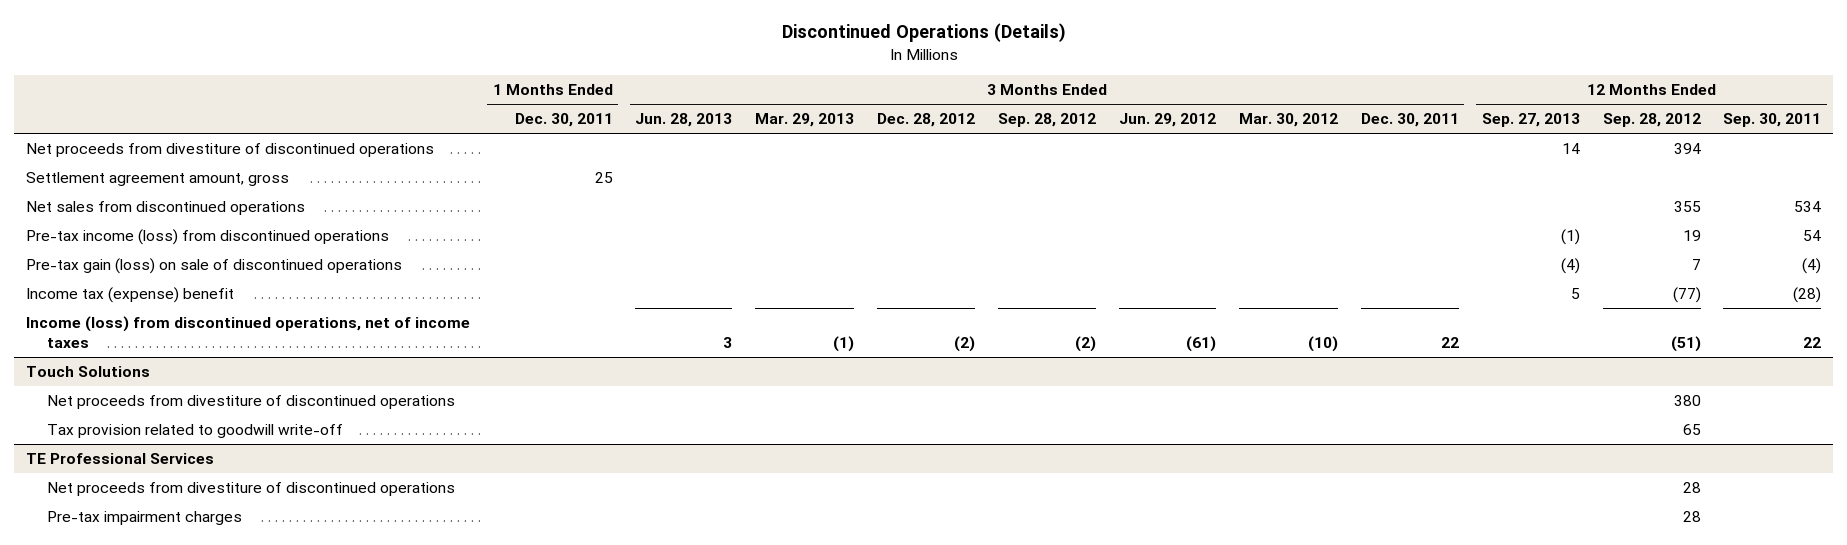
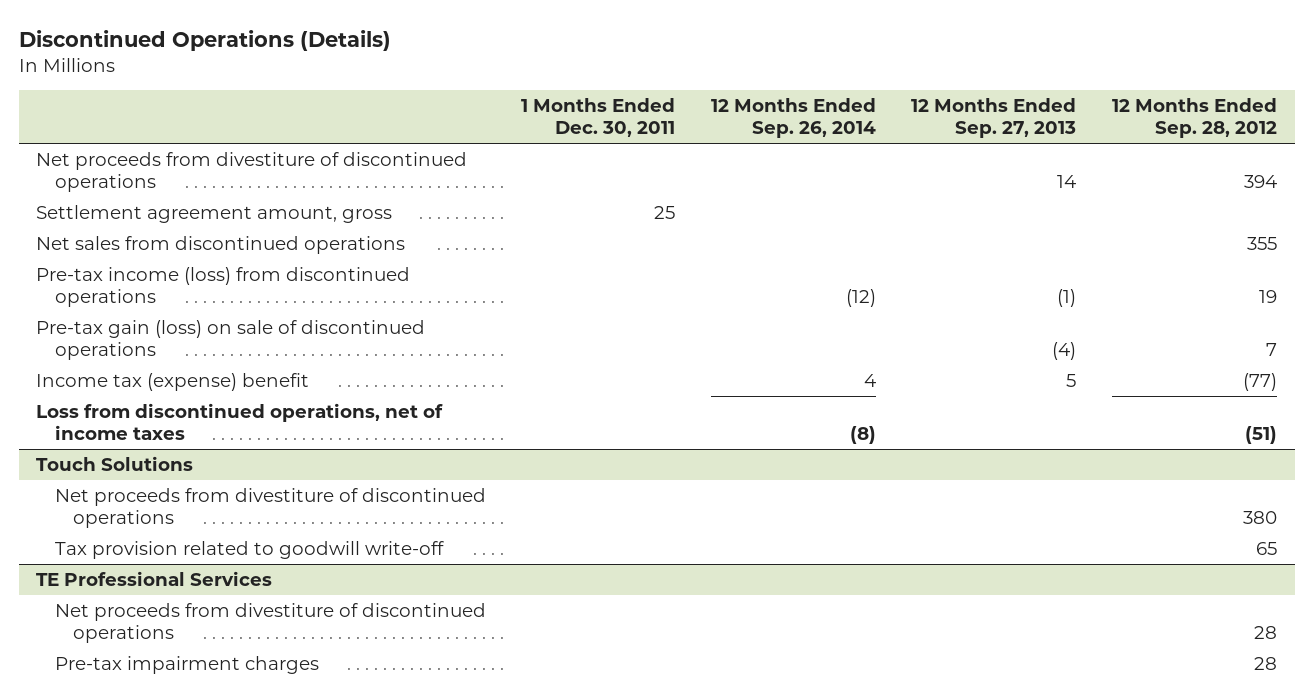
- | 1 Months Ended Dec. 30, 2011 | 3 Months Ended Jun. 28, 2013 | 3 Months Ended Mar. 29, 2013 | 3 Months Ended Dec. 28, 2012 | 3 Months Ended Sep. 28, 2012 | 3 Months Ended Jun. 29, 2012 | 3 Months Ended Mar. 30, 2012 | 3 Months Ended Dec. 30, 2011 | 12 Months Ended Sep. 27, 2013 | 12 Months Ended Sep. 28, 2012 | 12 Months Ended Sep. 30, 2011
+ | 1 Months Ended Dec. 30, 2011 | 12 Months Ended Sep. 26, 2014 | 12 Months Ended Sep. 27, 2013 | 12 Months Ended Sep. 28, 2012
- Income (loss) from discontinued operations, net of income taxes | | 3 | (1) | (2) | (2) | (61) | (10) | 22 | | (51) | 22
+ Loss from discontinued operations, net of income taxes | | (8) | | (51)

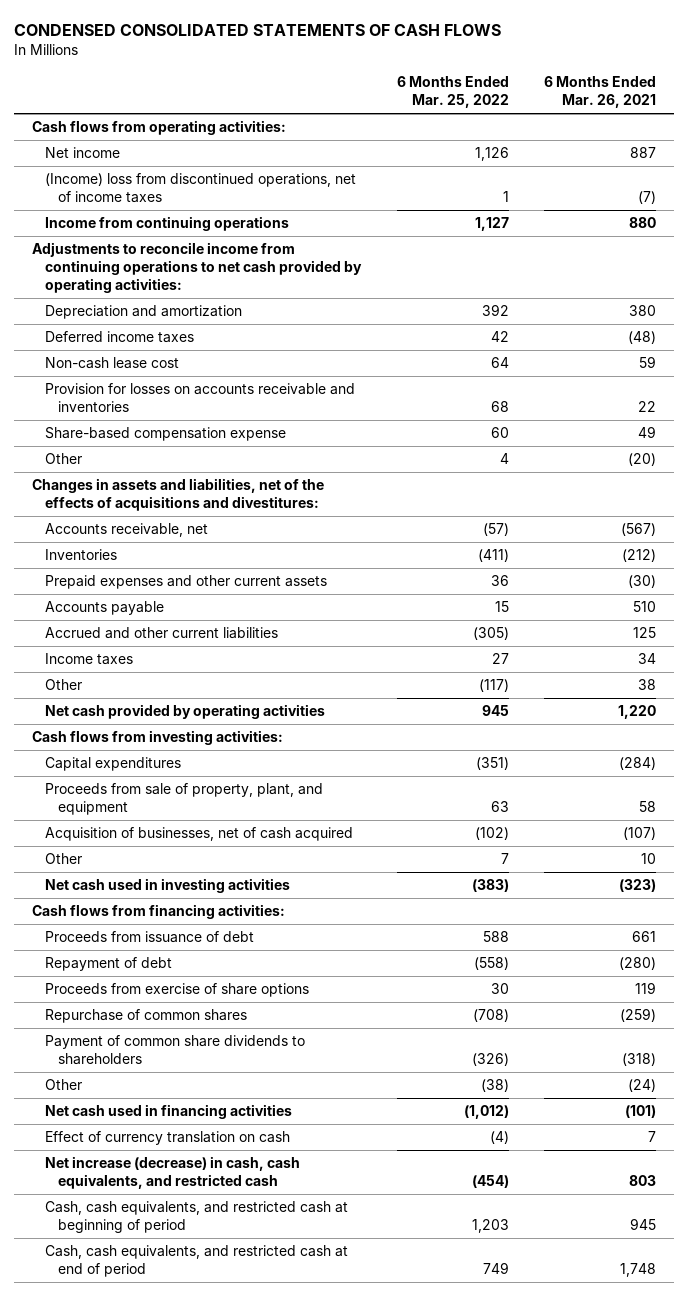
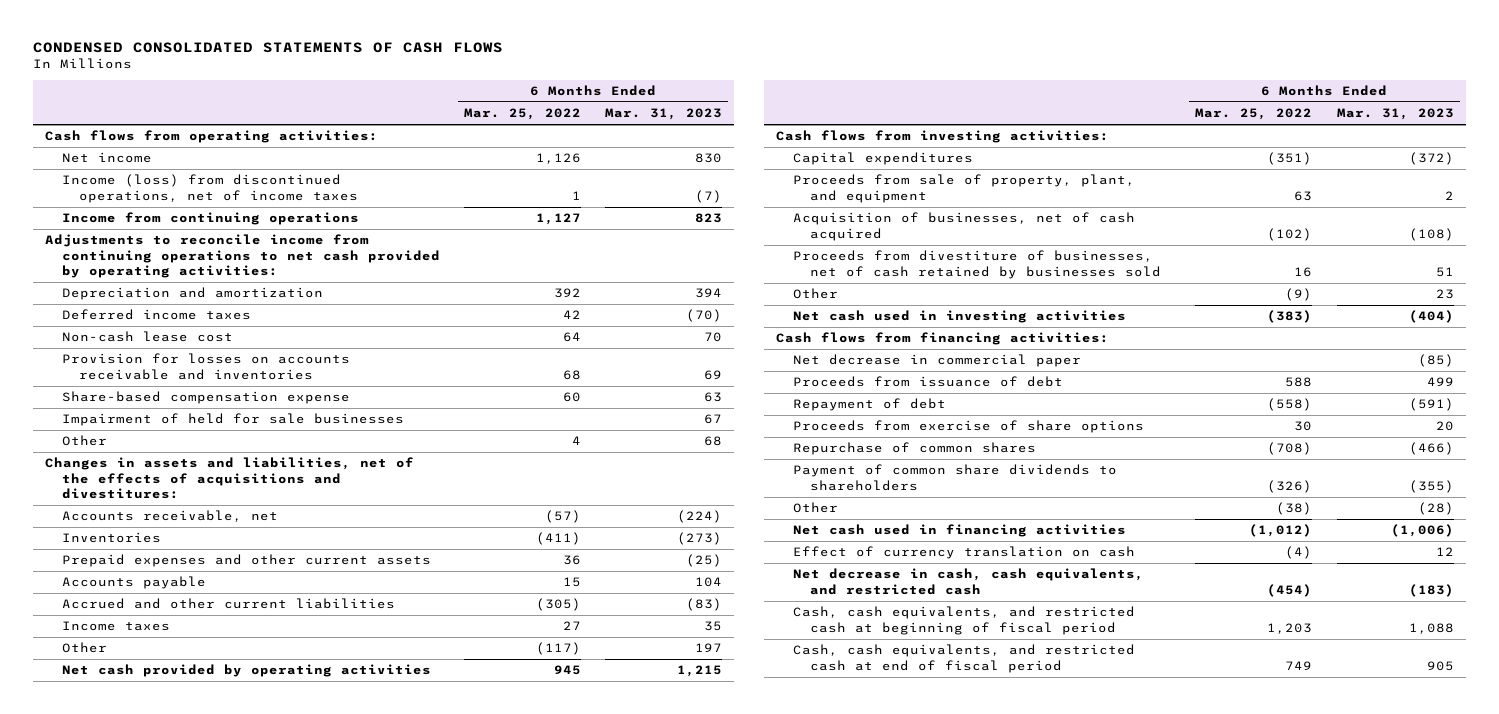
- | 6 Months Ended Mar. 25, 2022 | 6 Months Ended Mar. 26, 2021
+ | 6 Months Ended Mar. 25, 2022 | 6 Months Ended Mar. 31, 2023
- (Income) loss from discontinued operations, net of income taxes | 1 | (7)
+ Income (loss) from discontinued operations, net of income taxes | 1 | (7)
+ Impairment of held for sale businesses | | 67
- Other | 7 | 10
+ Proceeds from divestiture of businesses, net of cash retained by businesses sold | 16 | 51
+ Other | (9) | 23
+ Net decrease in commercial paper | | (85)
- Net increase (decrease) in cash, cash equivalents, and restricted cash | (454) | 803
- Cash, cash equivalents, and restricted cash at beginning of period | 1,203 | 945
- Cash, cash equivalents, and restricted cash at end of period | 749 | 1,748
+ Net decrease in cash, cash equivalents, and restricted cash | (454) | (183)
+ Cash, cash equivalents, and restricted cash at beginning of fiscal period | 1,203 | 1,088
+ Cash, cash equivalents, and restricted cash at end of fiscal period | 749 | 905

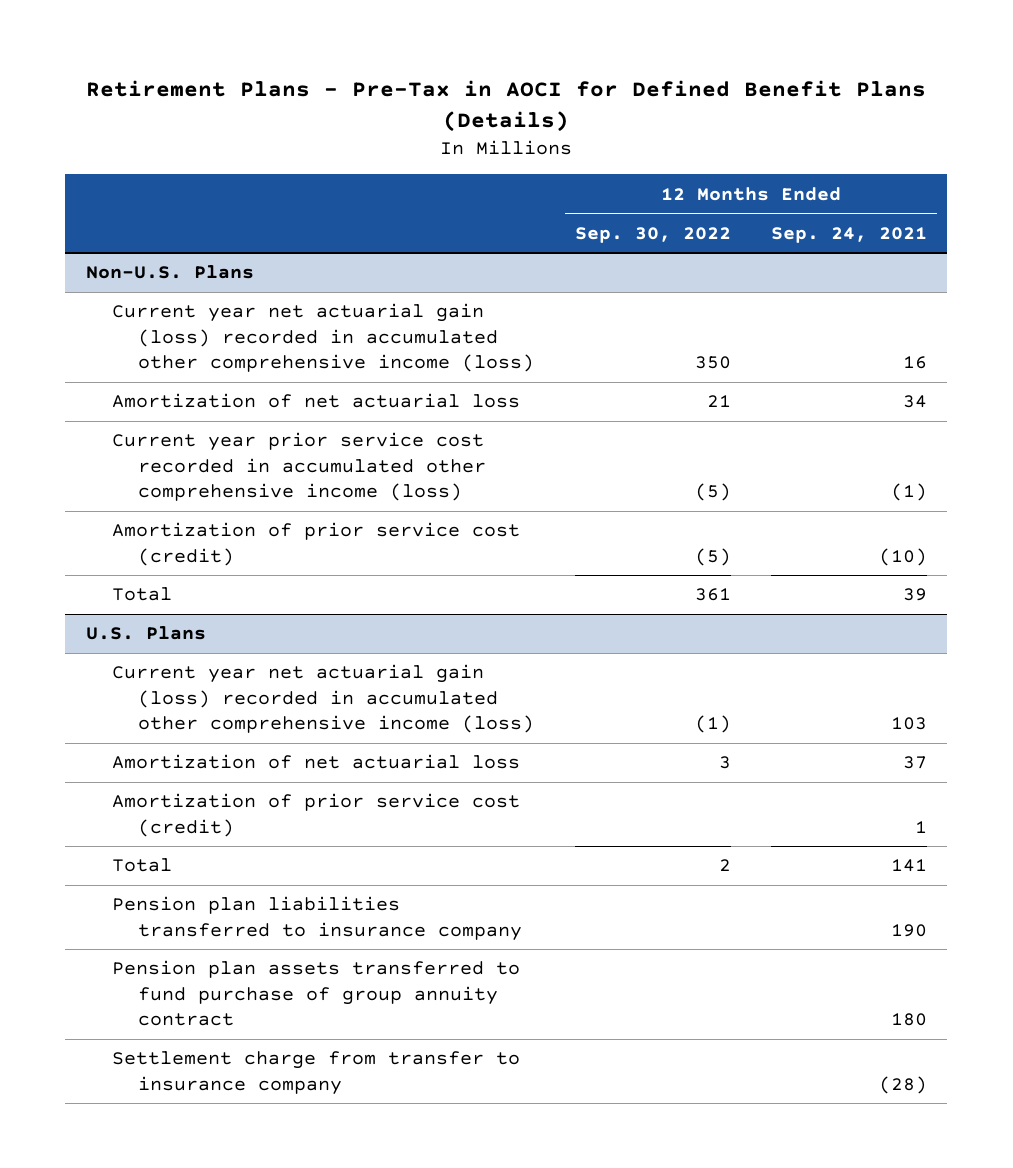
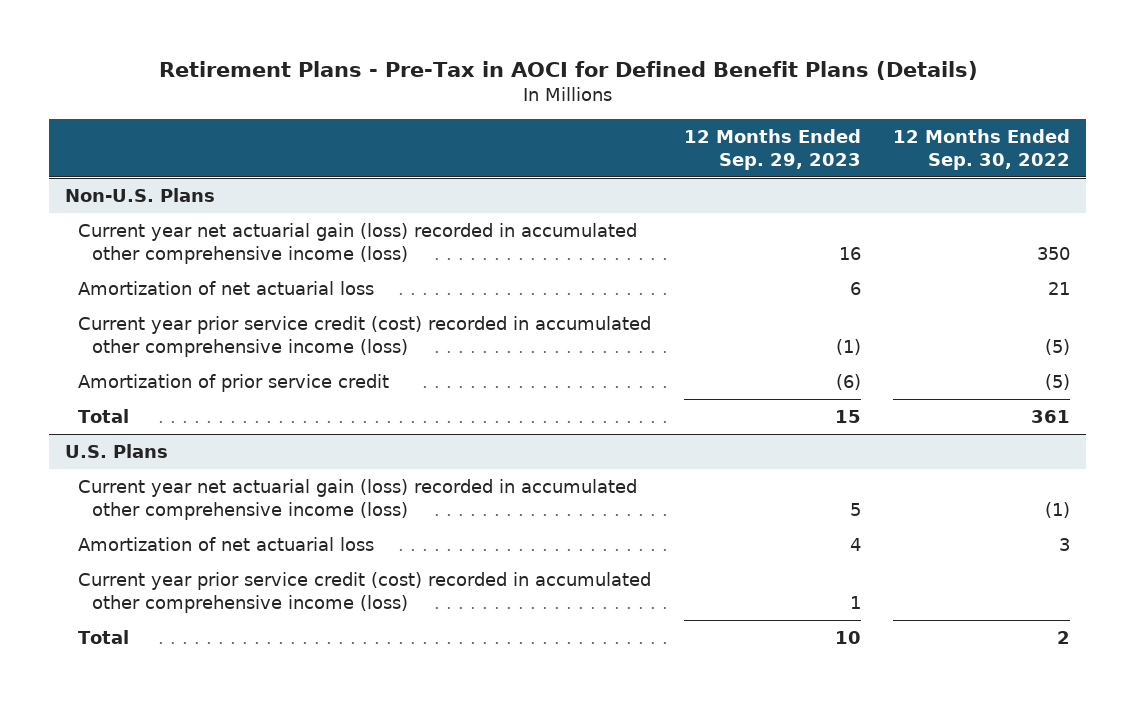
- | 12 Months Ended Sep. 30, 2022 | 12 Months Ended Sep. 24, 2021
+ | 12 Months Ended Sep. 29, 2023 | 12 Months Ended Sep. 30, 2022
@ Non-U.S. Plans
- Current year prior service cost recorded in accumulated other comprehensive income (loss) | (5) | (1)
- Amortization of prior service cost (credit) | (5) | (10)
+ Current year prior service credit (cost) recorded in accumulated other comprehensive income (loss) | (1) | (5)
+ Amortization of prior service credit | (6) | (5)
@ U.S. Plans
- Amortization of prior service cost (credit) | | 1
+ Current year prior service credit (cost) recorded in accumulated other comprehensive income (loss) | 1 |
- Pension plan liabilities transferred to insurance company | | 190
- Pension plan assets transferred to fund purchase of group annuity contract | | 180
- Settlement charge from transfer to insurance company | | (28)

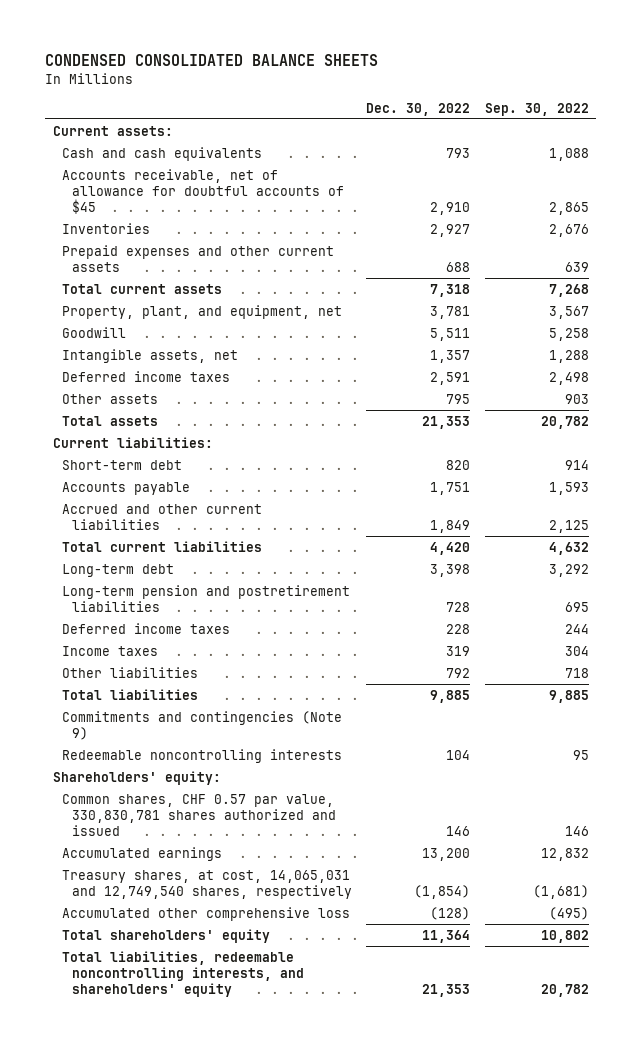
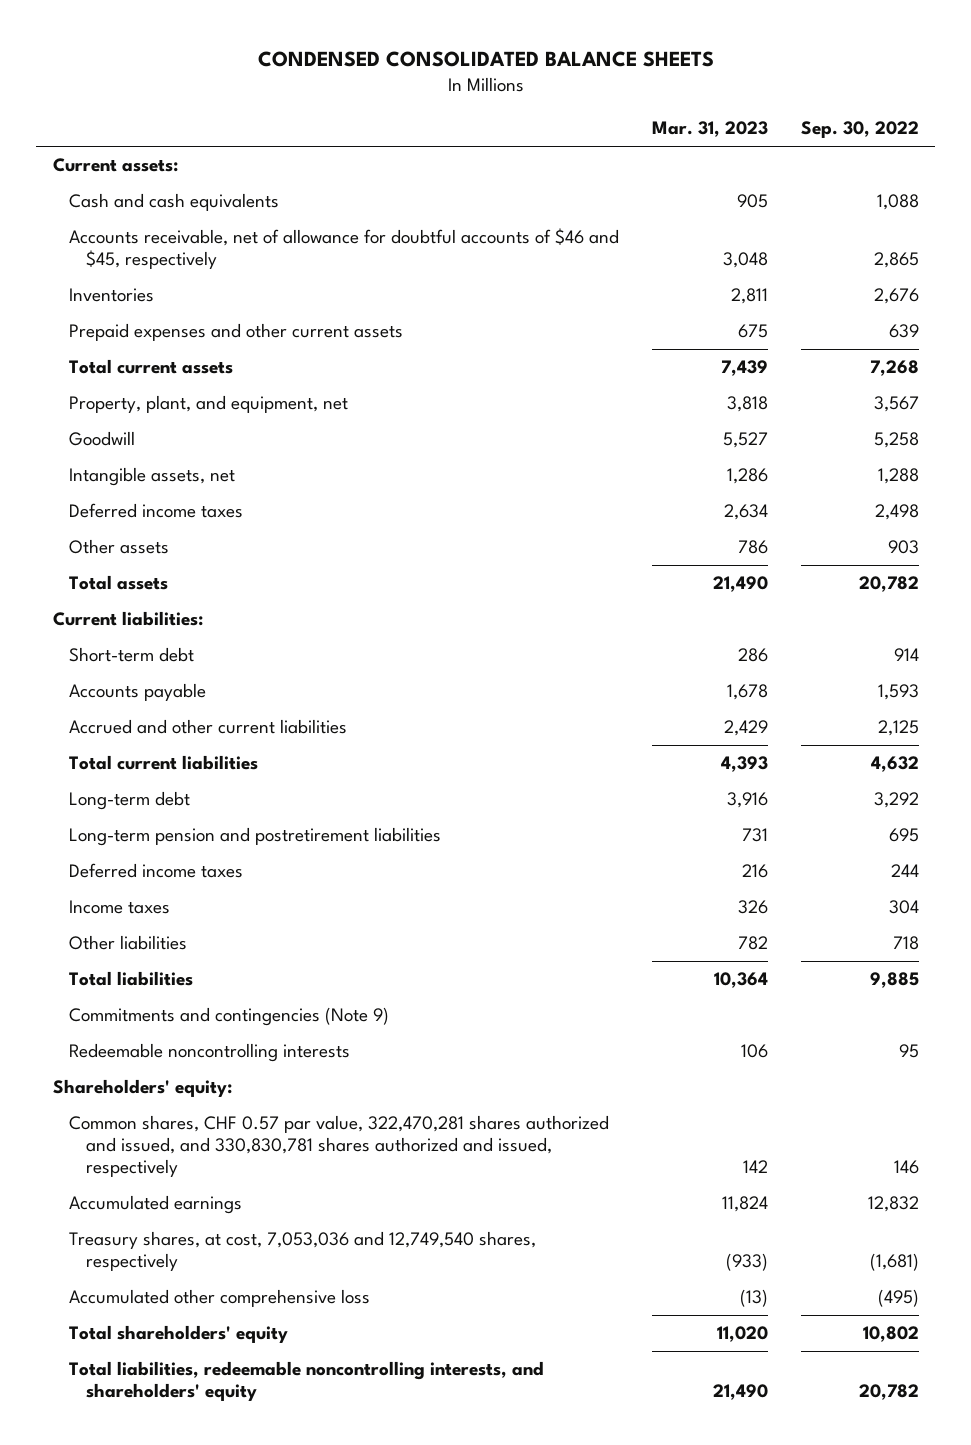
- | Dec. 30, 2022 | Sep. 30, 2022
+ | Mar. 31, 2023 | Sep. 30, 2022
- Accounts receivable, net of allowance for doubtful accounts of $45 | 2,910 | 2,865
+ Accounts receivable, net of allowance for doubtful accounts of $46 and $45, respectively | 3,048 | 2,865
- Common shares, CHF 0.57 par value, 330,830,781 shares authorized and issued | 146 | 146
+ Common shares, CHF 0.57 par value, 322,470,281 shares authorized and issued, and 330,830,781 shares authorized and issued, respectively | 142 | 146
- Treasury shares, at cost, 14,065,031 and 12,749,540 shares, respectively | (1,854) | (1,681)
+ Treasury shares, at cost, 7,053,036 and 12,749,540 shares, respectively | (933) | (1,681)

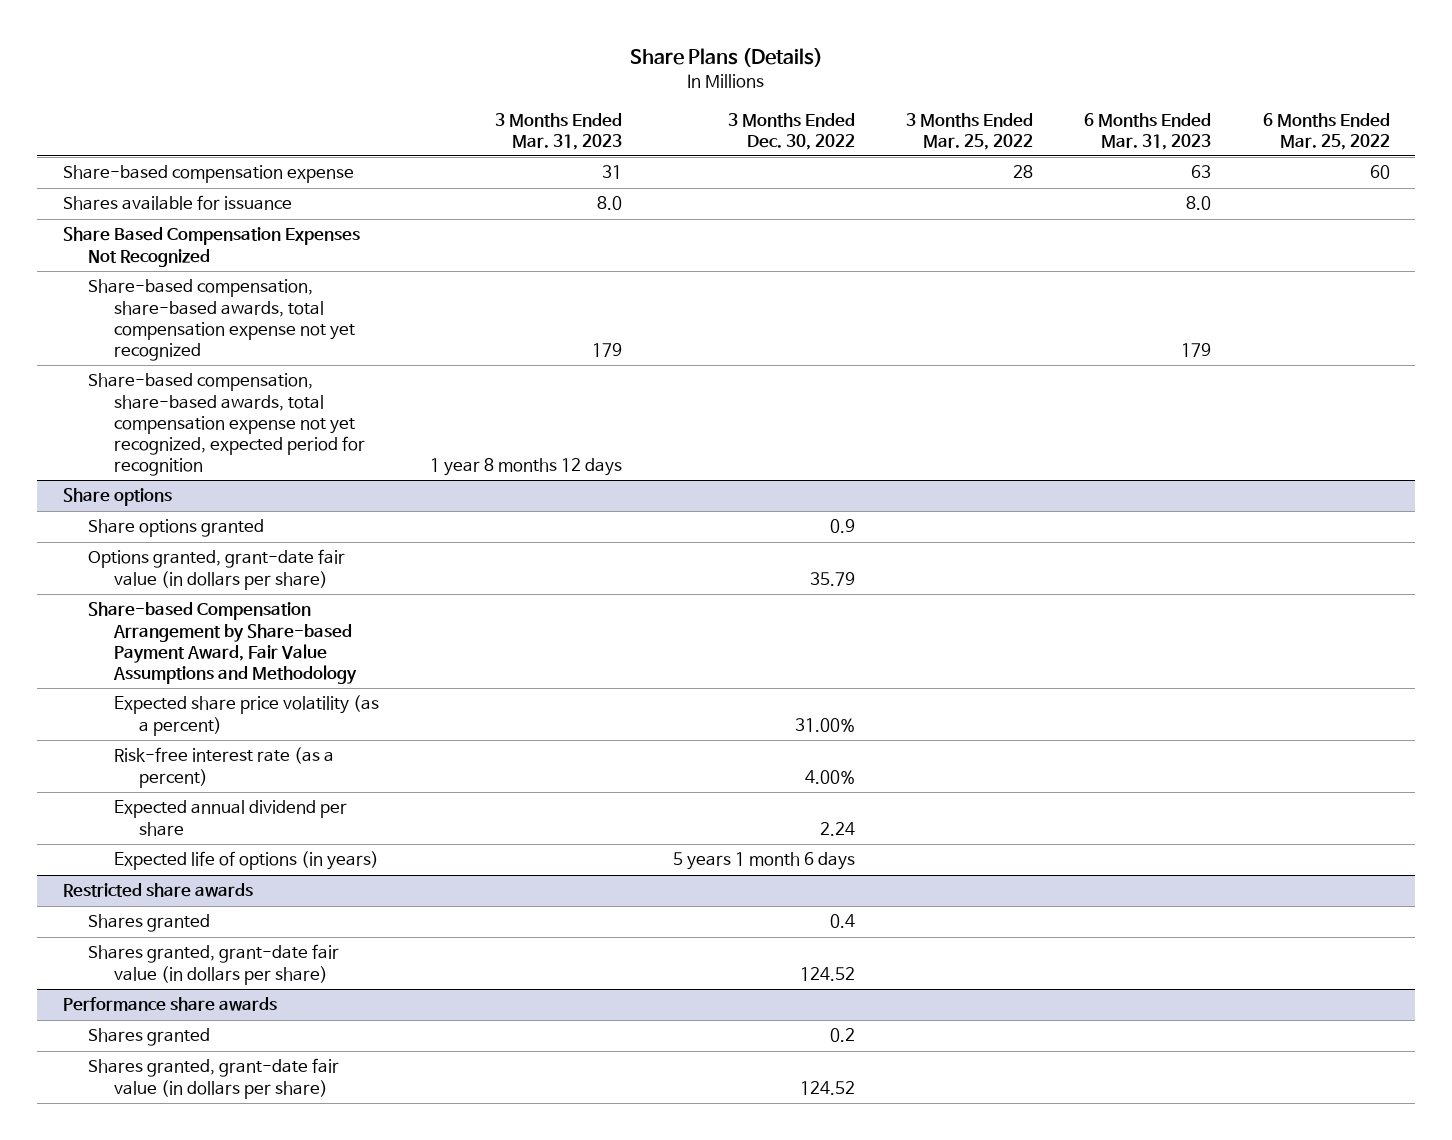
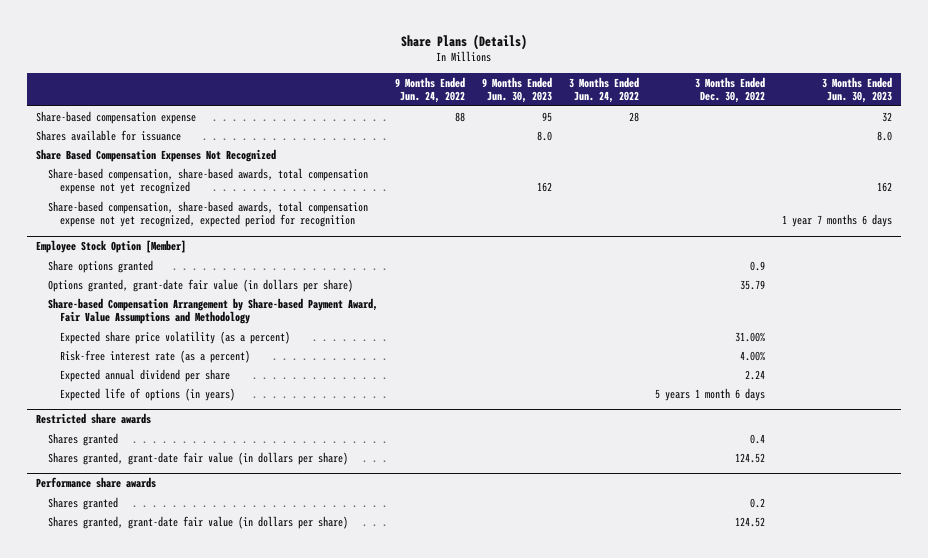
- | 3 Months Ended Mar. 31, 2023 | 3 Months Ended Dec. 30, 2022 | 3 Months Ended Mar. 25, 2022 | 6 Months Ended Mar. 31, 2023 | 6 Months Ended Mar. 25, 2022
+ | 9 Months Ended Jun. 24, 2022 | 9 Months Ended Jun. 30, 2023 | 3 Months Ended Jun. 24, 2022 | 3 Months Ended Dec. 30, 2022 | 3 Months Ended Jun. 30, 2023
- Share options
+ Employee Stock Option [Member]

